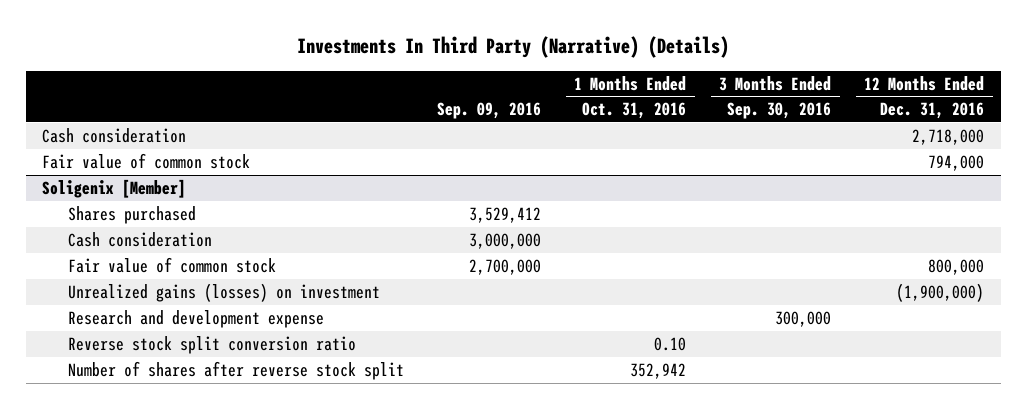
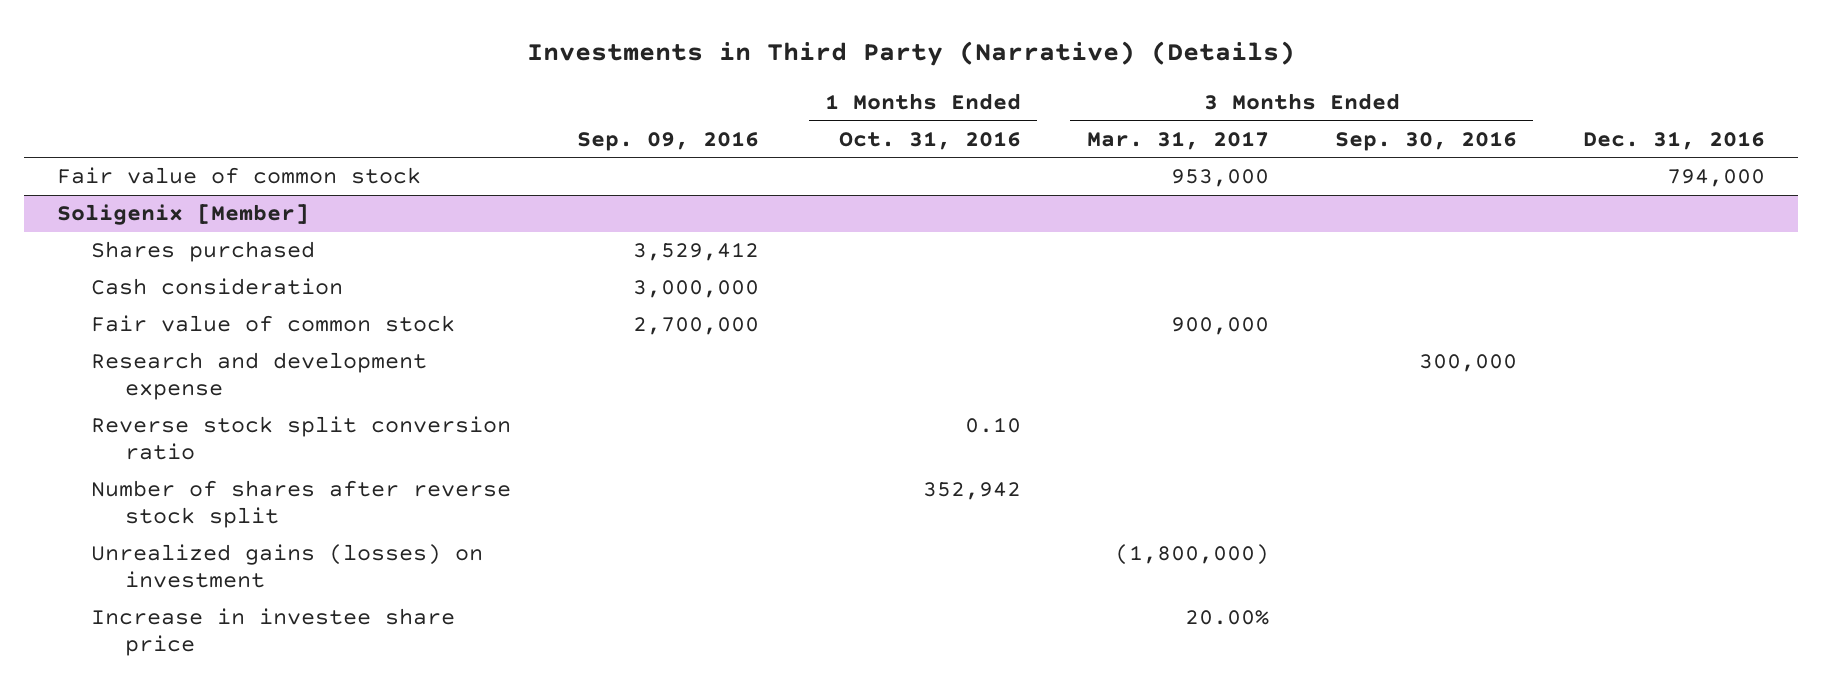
- Investments In Third Party (Narrative) (Details)
+ Investments in Third Party (Narrative) (Details)
- | Sep. 09, 2016 | 1 Months Ended Oct. 31, 2016 | 3 Months Ended Sep. 30, 2016 | 12 Months Ended Dec. 31, 2016
+ | Sep. 09, 2016 | 1 Months Ended Oct. 31, 2016 | 3 Months Ended Mar. 31, 2017 | 3 Months Ended Sep. 30, 2016 | Dec. 31, 2016
- Cash consideration | | | | 2,718,000
@ Soligenix [Member]
moved down: Unrealized gains (losses) on investment | | | (1,800,000) | |
+ Increase in investee share price | | | 20.00% | |

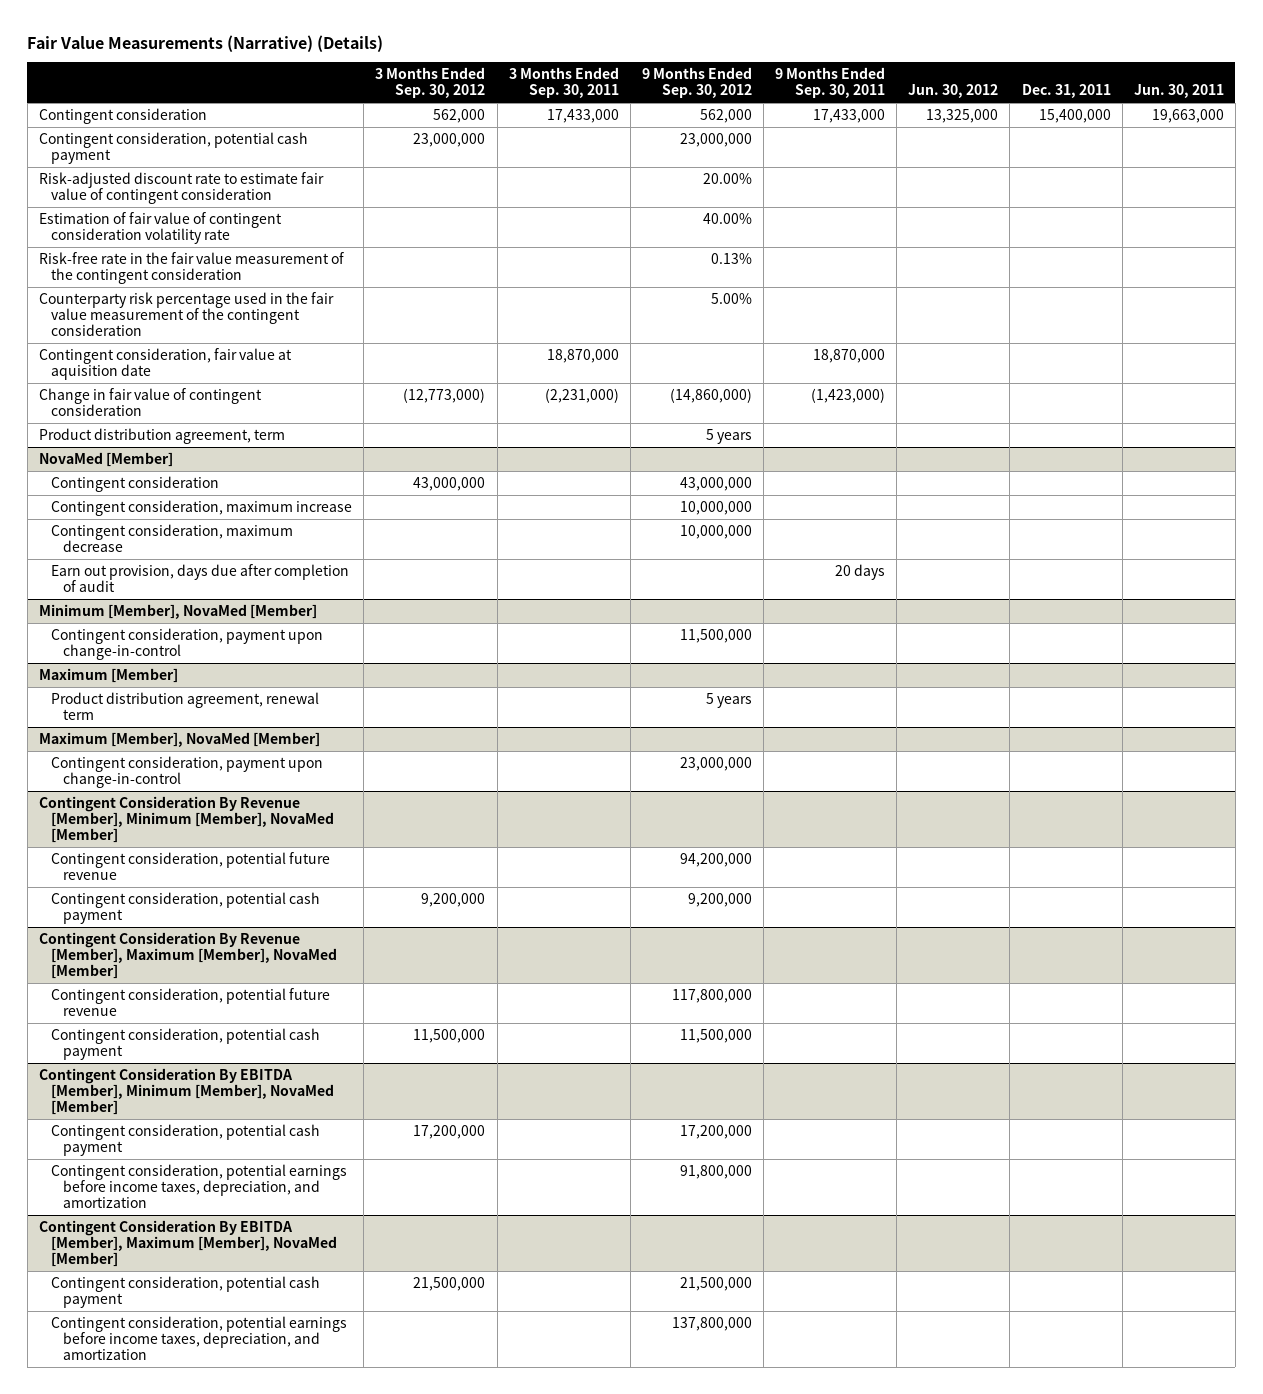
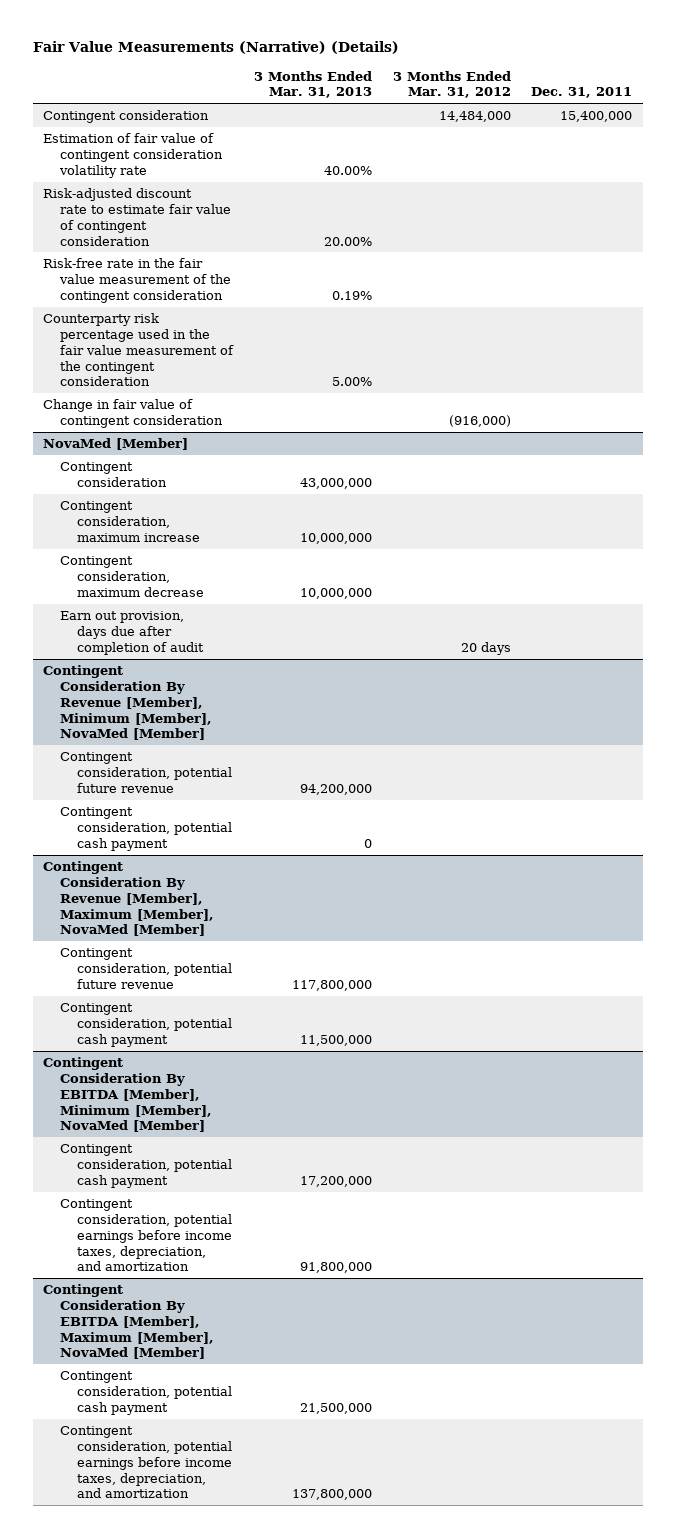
- | 3 Months Ended Sep. 30, 2012 | 3 Months Ended Sep. 30, 2011 | 9 Months Ended Sep. 30, 2012 | 9 Months Ended Sep. 30, 2011 | Jun. 30, 2012 | Dec. 31, 2011 | Jun. 30, 2011
+ | 3 Months Ended Mar. 31, 2013 | 3 Months Ended Mar. 31, 2012 | Dec. 31, 2011
- Contingent consideration, potential cash payment | 23,000,000 | | 23,000,000 | | | |
moved down: Risk-adjusted discount rate to estimate fair value of contingent consideration | 20.00% | |
- Contingent consideration, fair value at aquisition date | | 18,870,000 | | 18,870,000 | | |
- Product distribution agreement, term | | | 5 years | | | |
- Minimum [Member], NovaMed [Member]
- Contingent consideration, payment upon change-in-control | | | 11,500,000 | | | |
- Maximum [Member]
- Product distribution agreement, renewal term | | | 5 years | | | |
- Maximum [Member], NovaMed [Member]
- Contingent consideration, payment upon change-in-control | | | 23,000,000 | | | |

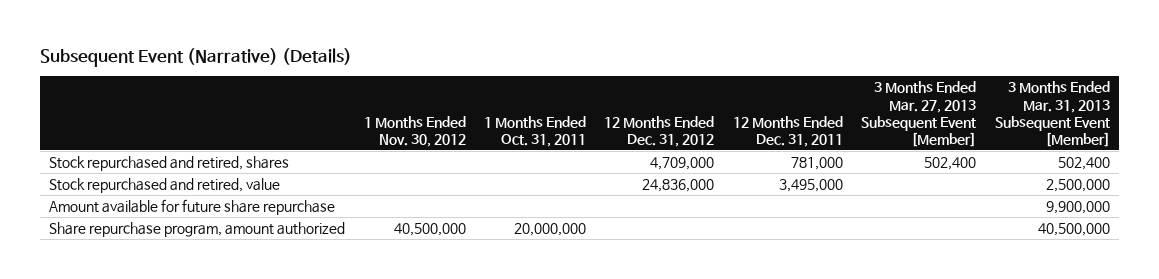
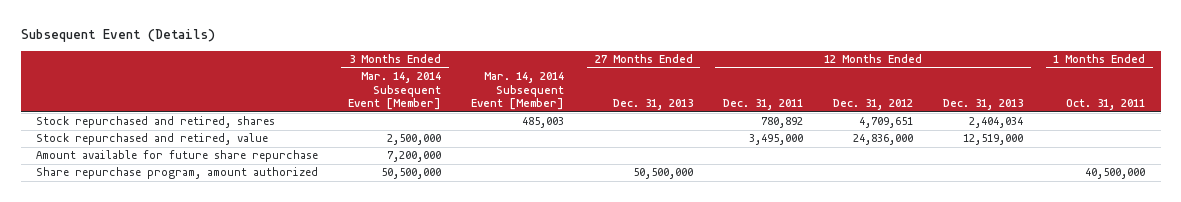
- Subsequent Event (Narrative) (Details)
+ Subsequent Event (Details)
- | 1 Months Ended Nov. 30, 2012 | 1 Months Ended Oct. 31, 2011 | 12 Months Ended Dec. 31, 2012 | 12 Months Ended Dec. 31, 2011 | 3 Months Ended Mar. 27, 2013 Subsequent Event [Member] | 3 Months Ended Mar. 31, 2013 Subsequent Event [Member]
+ | 3 Months Ended Mar. 14, 2014 Subsequent Event [Member] | Mar. 14, 2014 Subsequent Event [Member] | 27 Months Ended Dec. 31, 2013 | 12 Months Ended Dec. 31, 2011 | 12 Months Ended Dec. 31, 2012 | 12 Months Ended Dec. 31, 2013 | 1 Months Ended Oct. 31, 2011
- Stock repurchased and retired, shares | | | 4,709,000 | 781,000 | 502,400 | 502,400
+ Stock repurchased and retired, shares | | 485,003 | | 780,892 | 4,709,651 | 2,404,034 |
- Share repurchase program, amount authorized | 40,500,000 | 20,000,000 | | | | 40,500,000
+ Share repurchase program, amount authorized | 50,500,000 | | 50,500,000 | | | | 40,500,000

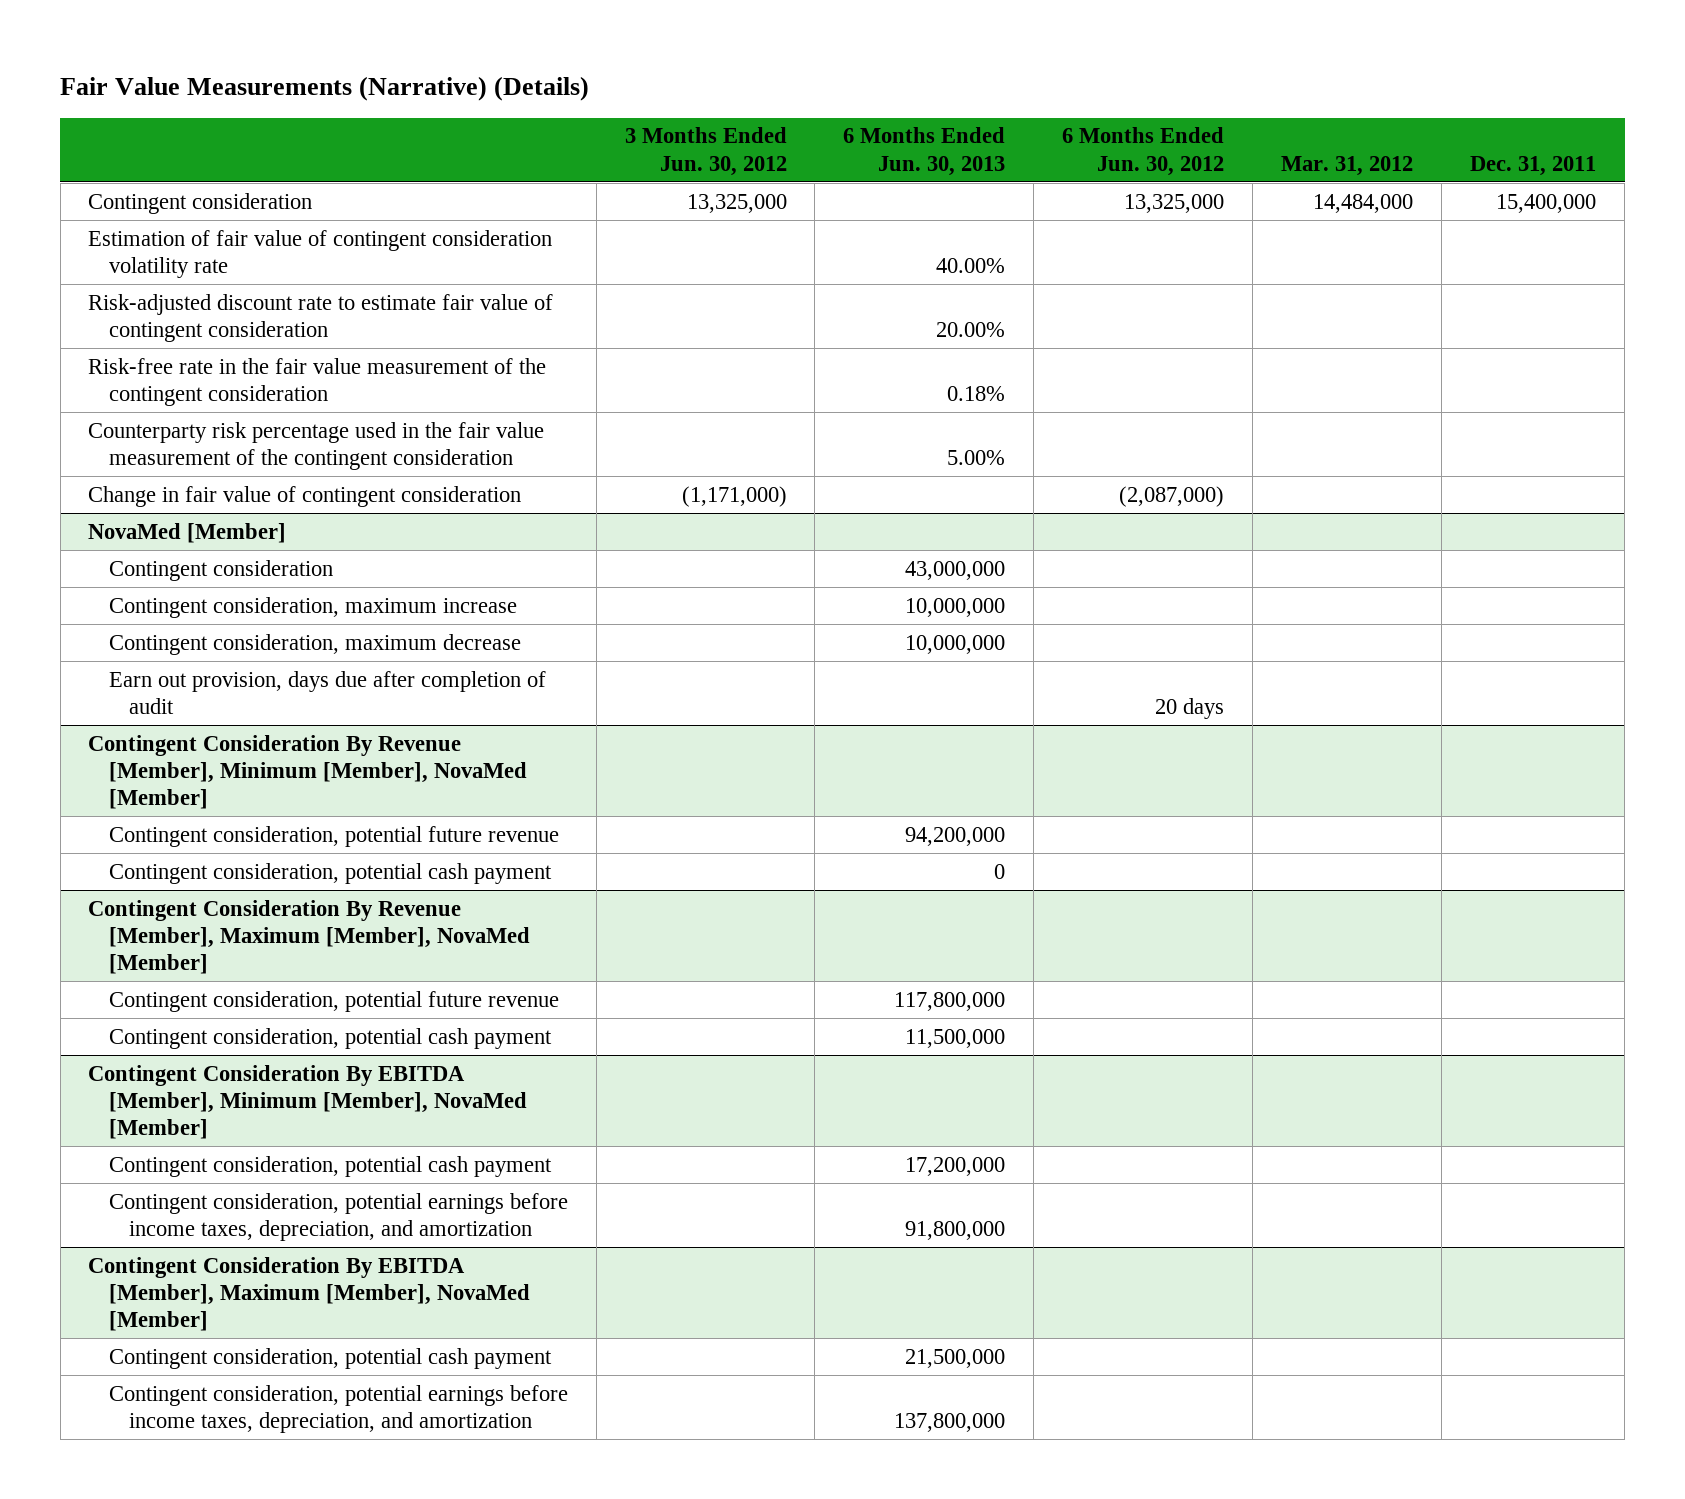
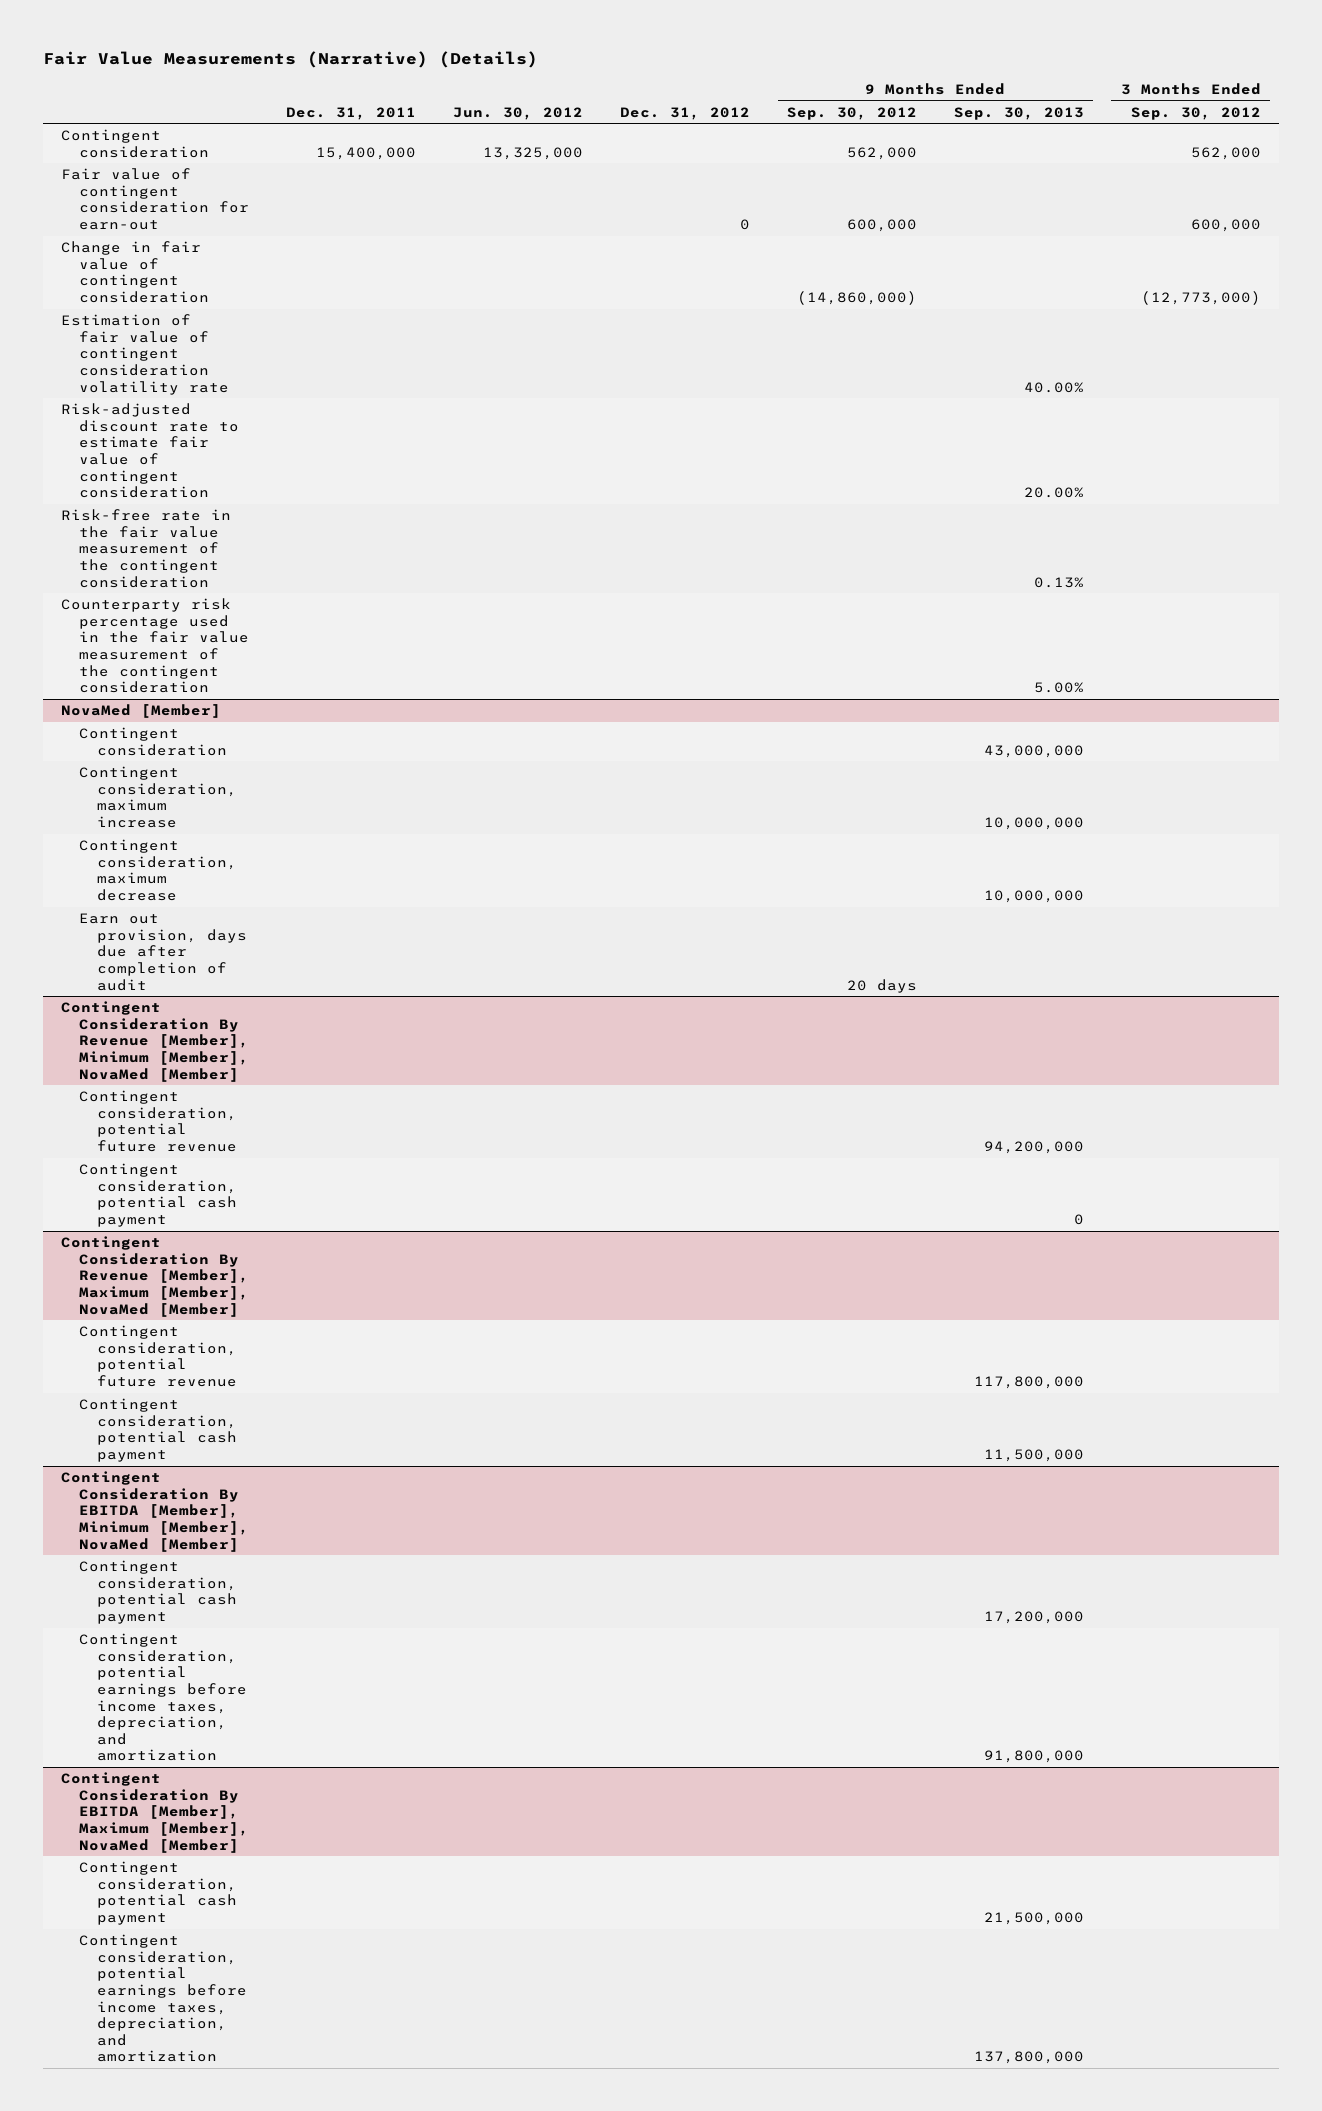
- | 3 Months Ended Jun. 30, 2012 | 6 Months Ended Jun. 30, 2013 | 6 Months Ended Jun. 30, 2012 | Mar. 31, 2012 | Dec. 31, 2011
+ | Dec. 31, 2011 | Jun. 30, 2012 | Dec. 31, 2012 | 9 Months Ended Sep. 30, 2012 | 9 Months Ended Sep. 30, 2013 | 3 Months Ended Sep. 30, 2012
+ Fair value of contingent consideration for earn-out | | | 0 | 600,000 | | 600,000
moved up: Change in fair value of contingent consideration | | | | (14,860,000) | | (12,773,000)

